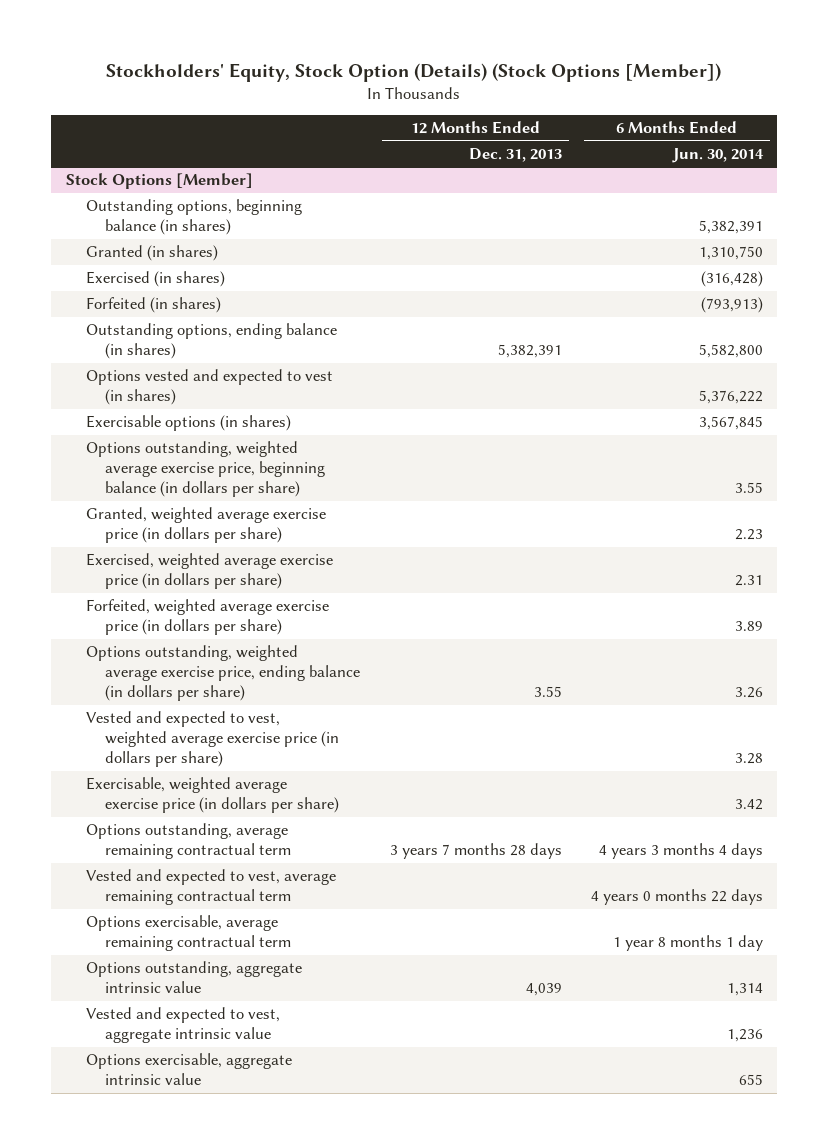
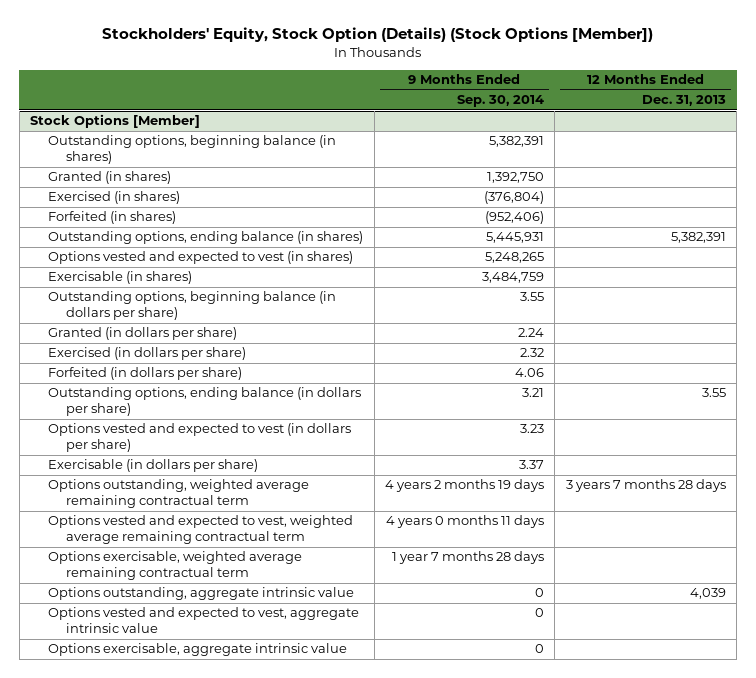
- | 12 Months Ended Dec. 31, 2013 | 6 Months Ended Jun. 30, 2014
+ | 9 Months Ended Sep. 30, 2014 | 12 Months Ended Dec. 31, 2013
@ Stock Options [Member]
- Exercisable options (in shares) | | 3,567,845
- Options outstanding, weighted average exercise price, beginning balance (in dollars per share) | | 3.55
- Granted, weighted average exercise price (in dollars per share) | | 2.23
- Exercised, weighted average exercise price (in dollars per share) | | 2.31
- Forfeited, weighted average exercise price (in dollars per share) | | 3.89
- Options outstanding, weighted average exercise price, ending balance (in dollars per share) | 3.55 | 3.26
- Vested and expected to vest, weighted average exercise price (in dollars per share) | | 3.28
- Exercisable, weighted average exercise price (in dollars per share) | | 3.42
- Options outstanding, average remaining contractual term | 3 years 7 months 28 days | 4 years 3 months 4 days
- Vested and expected to vest, average remaining contractual term | | 4 years 0 months 22 days
- Options exercisable, average remaining contractual term | | 1 year 8 months 1 day
+ Exercisable (in shares) | 3,484,759 |
+ Outstanding options, beginning balance (in dollars per share) | 3.55 |
+ Granted (in dollars per share) | 2.24 |
+ Exercised (in dollars per share) | 2.32 |
+ Forfeited (in dollars per share) | 4.06 |
+ Outstanding options, ending balance (in dollars per share) | 3.21 | 3.55
+ Options vested and expected to vest (in dollars per share) | 3.23 |
+ Exercisable (in dollars per share) | 3.37 |
+ Options outstanding, weighted average remaining contractual term | 4 years 2 months 19 days | 3 years 7 months 28 days
+ Options vested and expected to vest, weighted average remaining contractual term | 4 years 0 months 11 days |
+ Options exercisable, weighted average remaining contractual term | 1 year 7 months 28 days |
- Vested and expected to vest, aggregate intrinsic value | | 1,236
+ Options vested and expected to vest, aggregate intrinsic value | 0 |

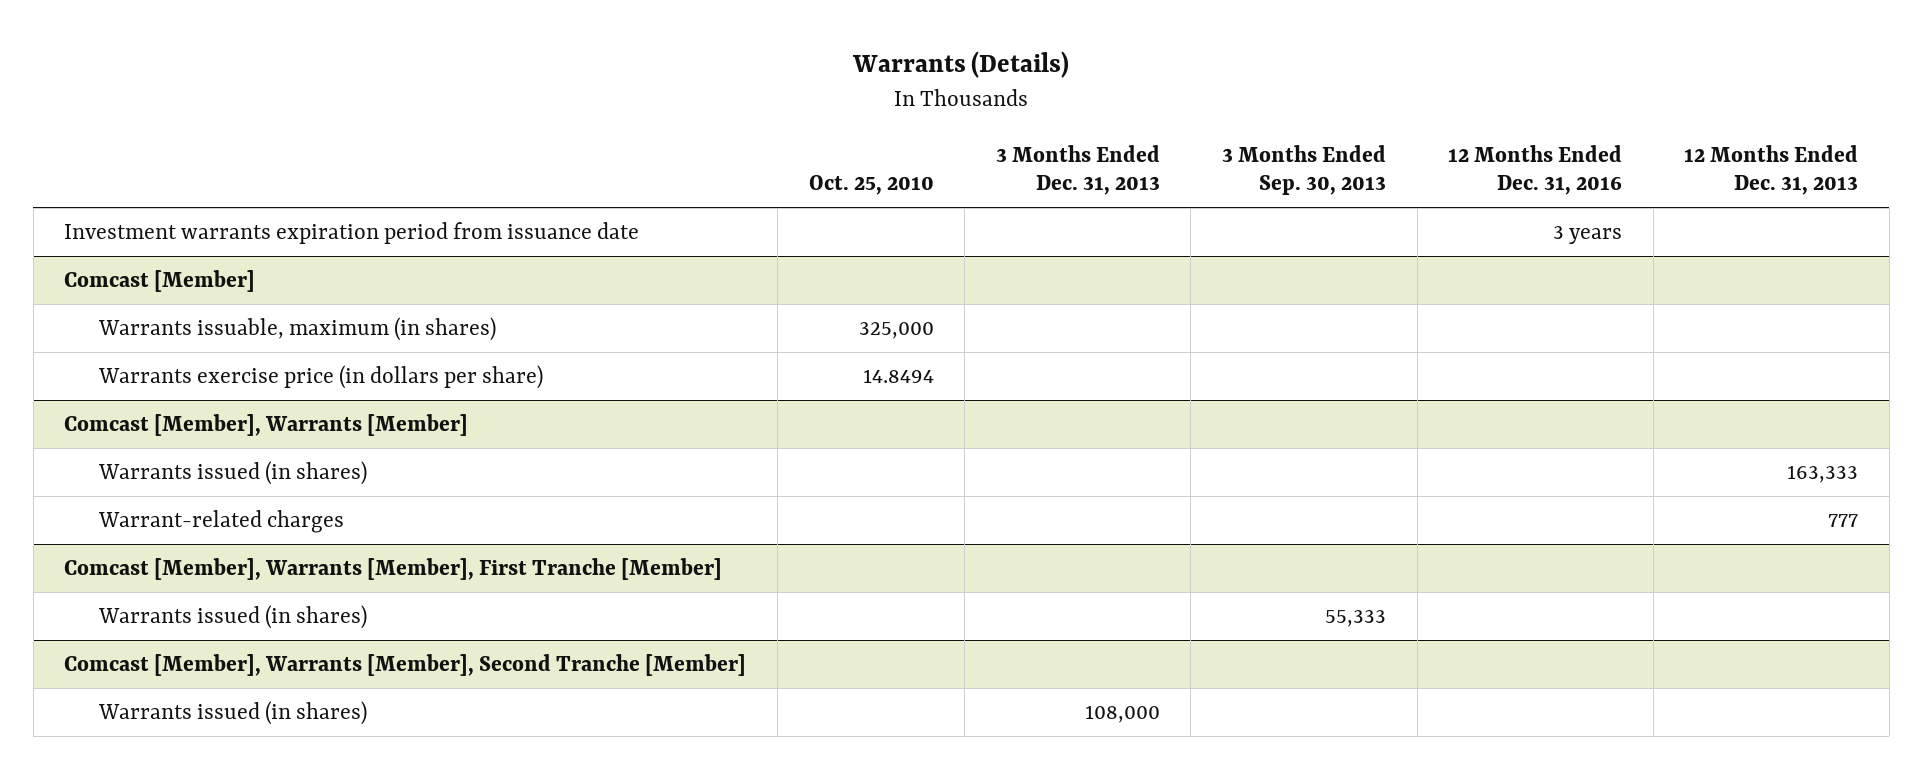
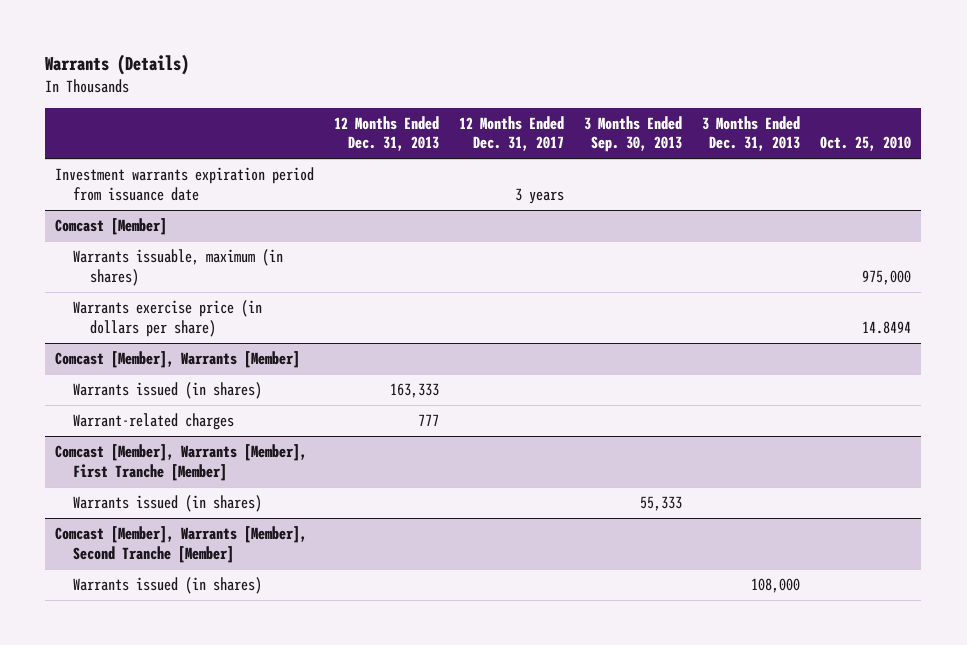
- | Oct. 25, 2010 | 3 Months Ended Dec. 31, 2013 | 3 Months Ended Sep. 30, 2013 | 12 Months Ended Dec. 31, 2016 | 12 Months Ended Dec. 31, 2013
+ | 12 Months Ended Dec. 31, 2013 | 12 Months Ended Dec. 31, 2017 | 3 Months Ended Sep. 30, 2013 | 3 Months Ended Dec. 31, 2013 | Oct. 25, 2010
@ Comcast [Member]
- Warrants issuable, maximum (in shares) | 325,000 | | | |
+ Warrants issuable, maximum (in shares) | | | | | 975,000

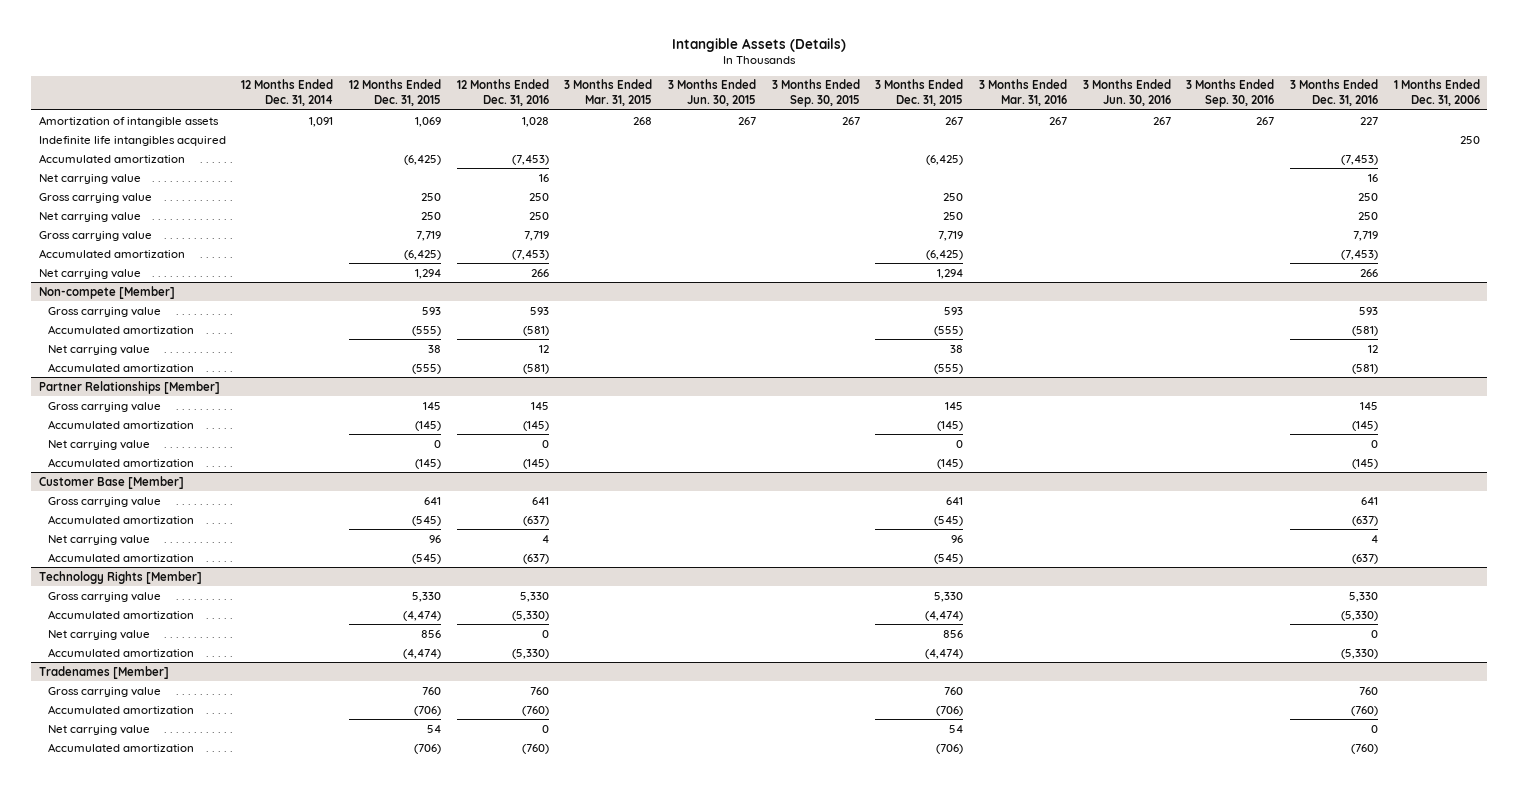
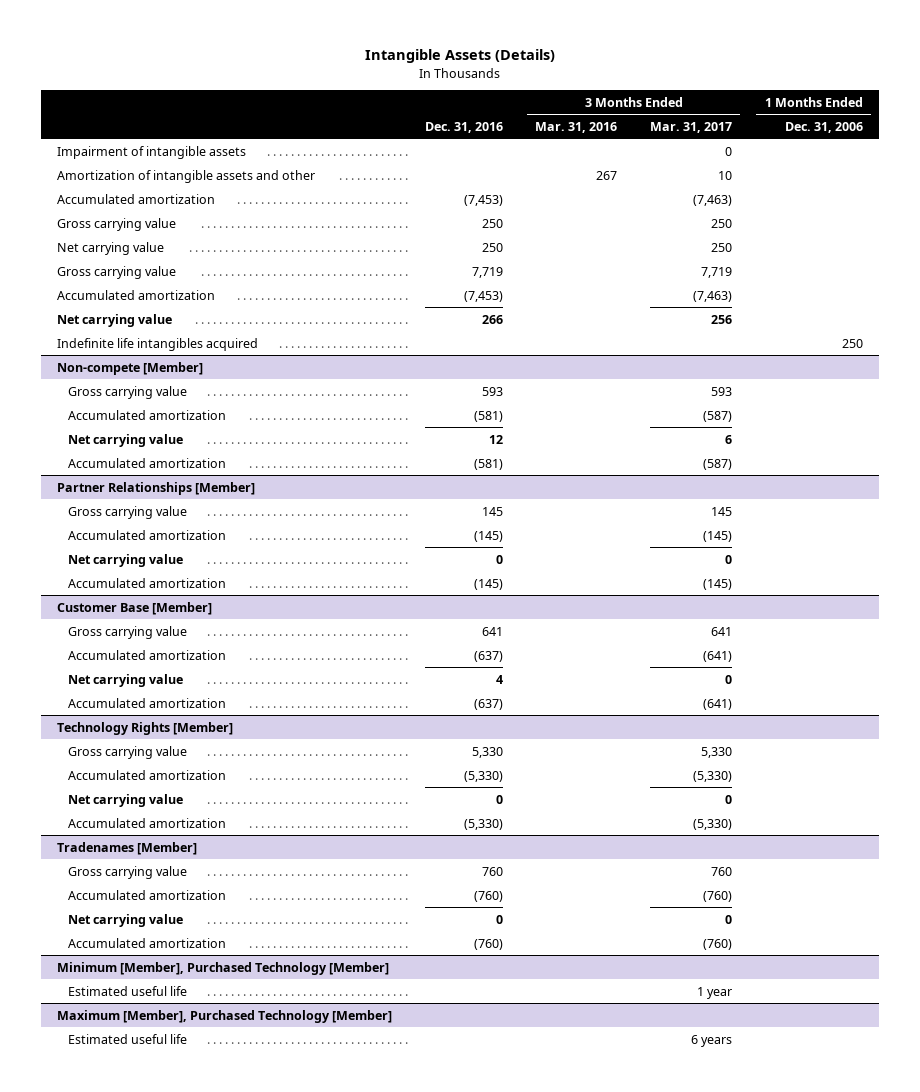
- | 12 Months Ended Dec. 31, 2014 | 12 Months Ended Dec. 31, 2015 | 12 Months Ended Dec. 31, 2016 | 3 Months Ended Mar. 31, 2015 | 3 Months Ended Jun. 30, 2015 | 3 Months Ended Sep. 30, 2015 | 3 Months Ended Dec. 31, 2015 | 3 Months Ended Mar. 31, 2016 | 3 Months Ended Jun. 30, 2016 | 3 Months Ended Sep. 30, 2016 | 3 Months Ended Dec. 31, 2016 | 1 Months Ended Dec. 31, 2006
+ | Dec. 31, 2016 | 3 Months Ended Mar. 31, 2016 | 3 Months Ended Mar. 31, 2017 | 1 Months Ended Dec. 31, 2006
- Amortization of intangible assets | 1,091 | 1,069 | 1,028 | 268 | 267 | 267 | 267 | 267 | 267 | 267 | 227 |
+ Impairment of intangible assets | | | 0 |
+ Amortization of intangible assets and other | | 267 | 10 |
- Net carrying value | | | 16 | | | | | | | | 16 |
moved down: Indefinite life intangibles acquired | | | | 250
+ Minimum [Member], Purchased Technology [Member]
+ Estimated useful life | | | 1 year |
+ Maximum [Member], Purchased Technology [Member]
+ Estimated useful life | | | 6 years |

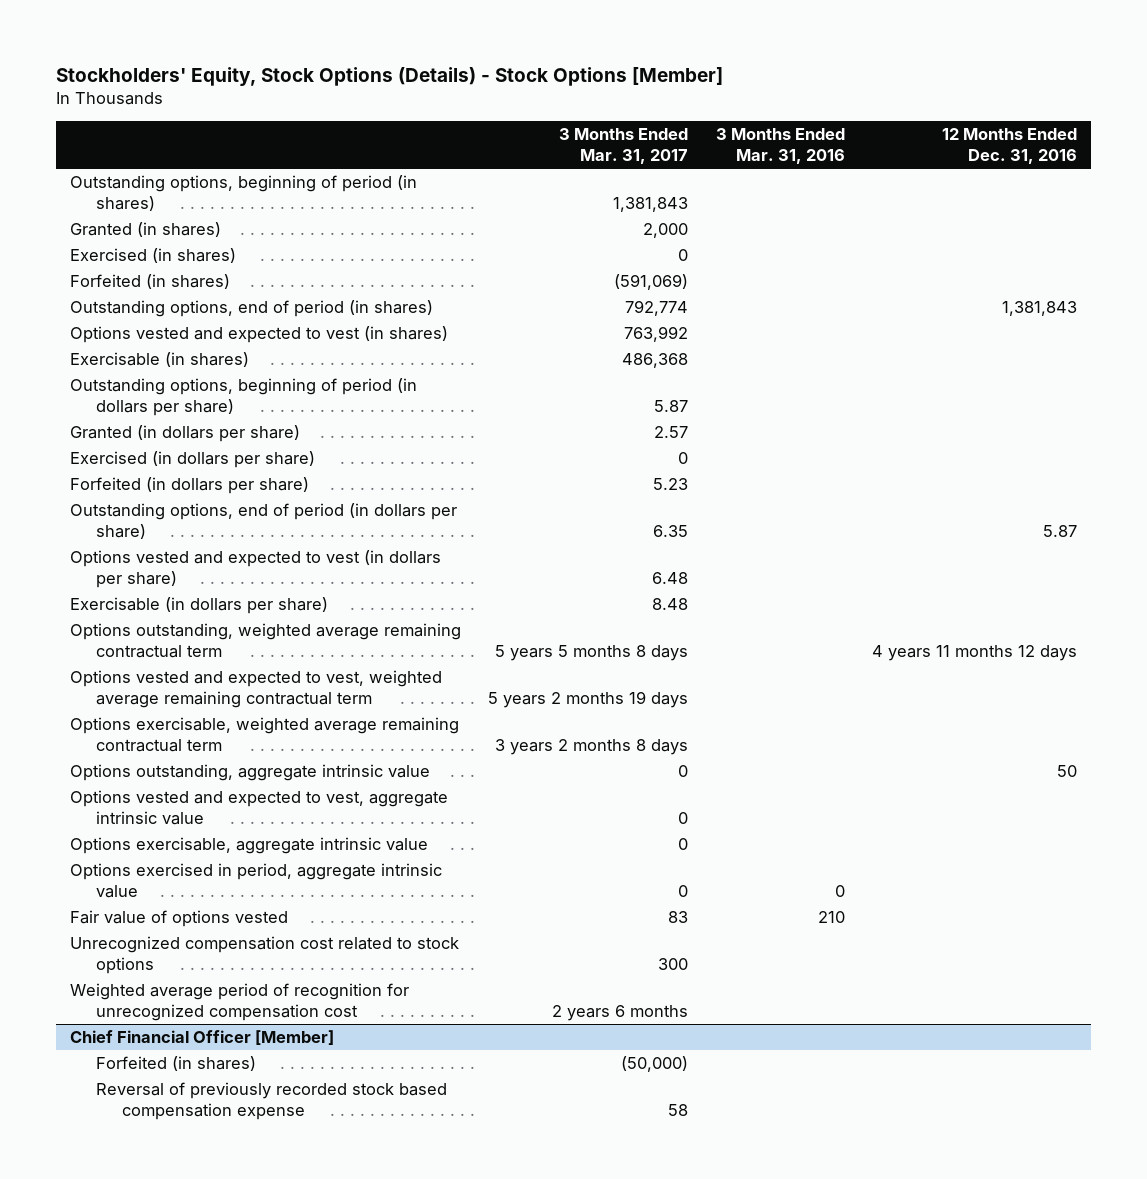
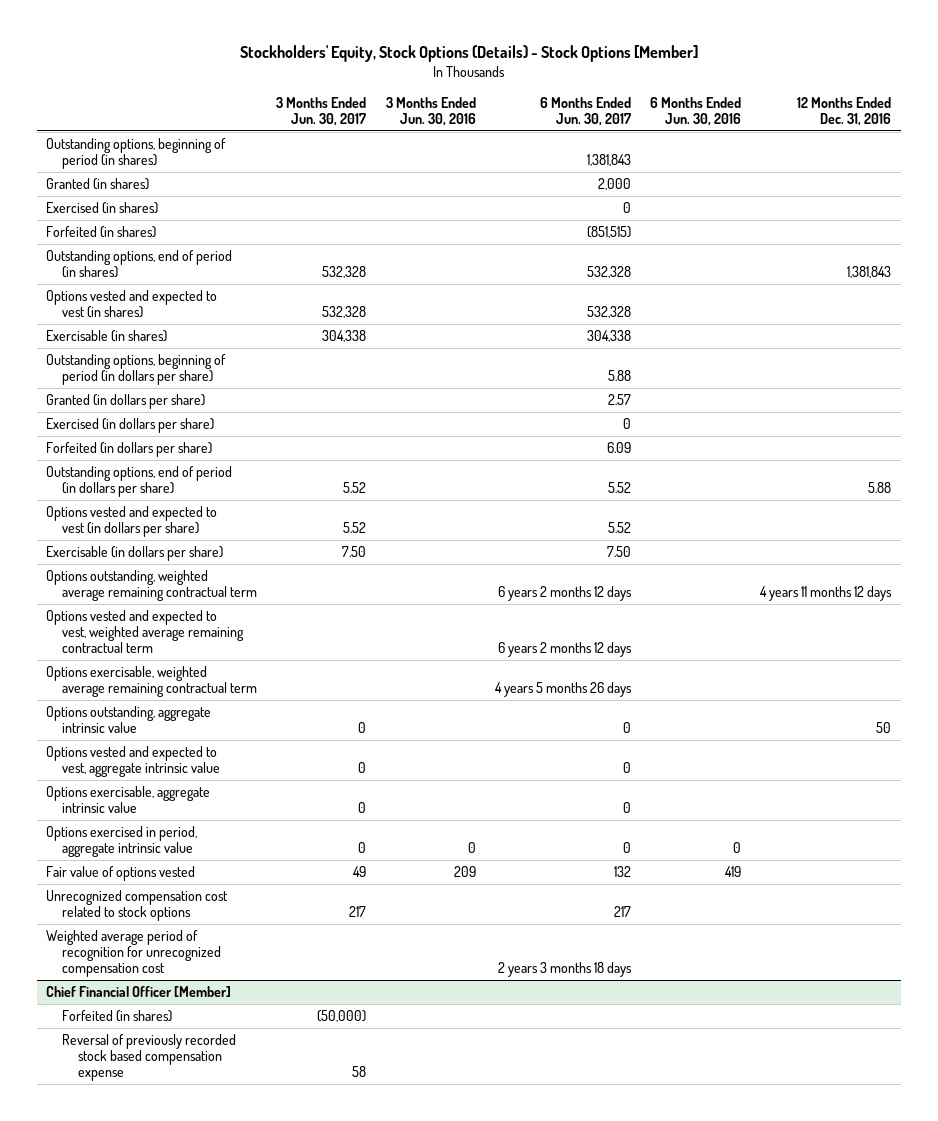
- | 3 Months Ended Mar. 31, 2017 | 3 Months Ended Mar. 31, 2016 | 12 Months Ended Dec. 31, 2016
+ | 3 Months Ended Jun. 30, 2017 | 3 Months Ended Jun. 30, 2016 | 6 Months Ended Jun. 30, 2017 | 6 Months Ended Jun. 30, 2016 | 12 Months Ended Dec. 31, 2016
- Outstanding options, end of period (in dollars per share) | 6.35 | | 5.87
+ Outstanding options, end of period (in dollars per share) | 5.52 | | 5.52 | | 5.88

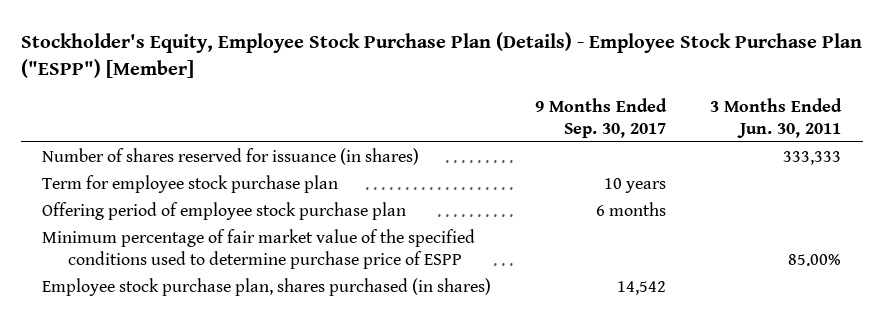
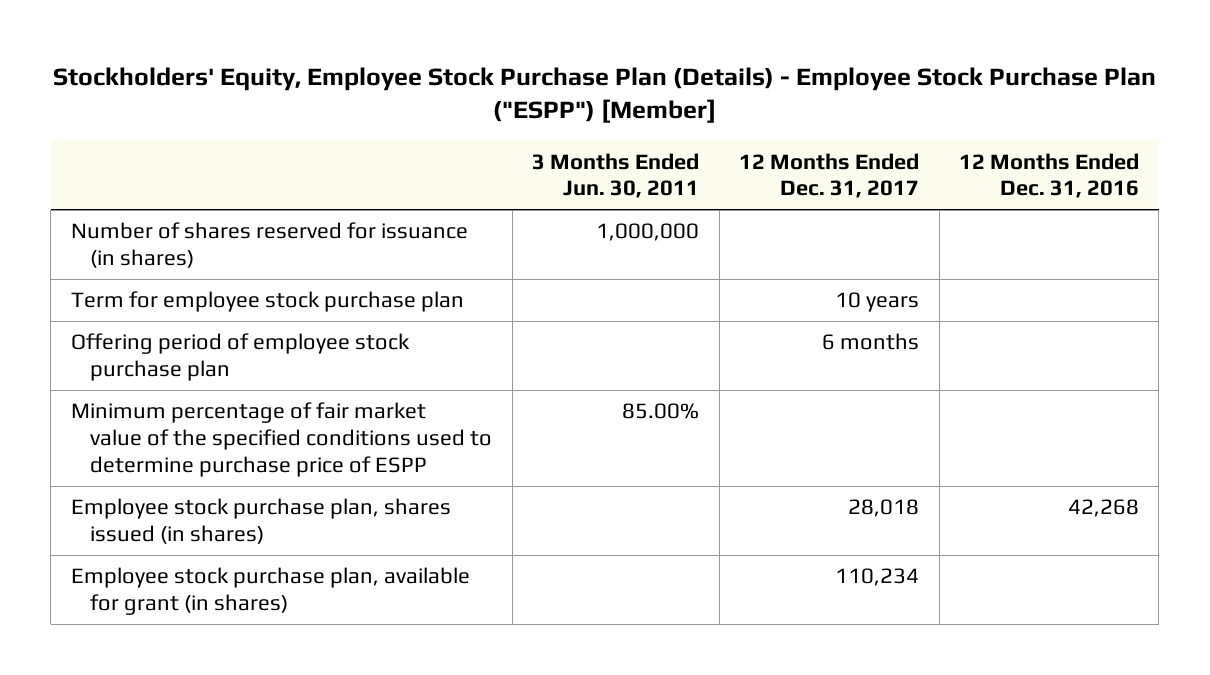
- Stockholder's Equity, Employee Stock Purchase Plan (Details) - Employee Stock Purchase Plan ("ESPP") [Member]
+ Stockholders' Equity, Employee Stock Purchase Plan (Details) - Employee Stock Purchase Plan ("ESPP") [Member]
- | 9 Months Ended Sep. 30, 2017 | 3 Months Ended Jun. 30, 2011
+ | 3 Months Ended Jun. 30, 2011 | 12 Months Ended Dec. 31, 2017 | 12 Months Ended Dec. 31, 2016
- Number of shares reserved for issuance (in shares) | | 333,333
+ Number of shares reserved for issuance (in shares) | 1,000,000 | |
- Employee stock purchase plan, shares purchased (in shares) | 14,542 |
+ Employee stock purchase plan, shares issued (in shares) | | 28,018 | 42,268
+ Employee stock purchase plan, available for grant (in shares) | | 110,234 |

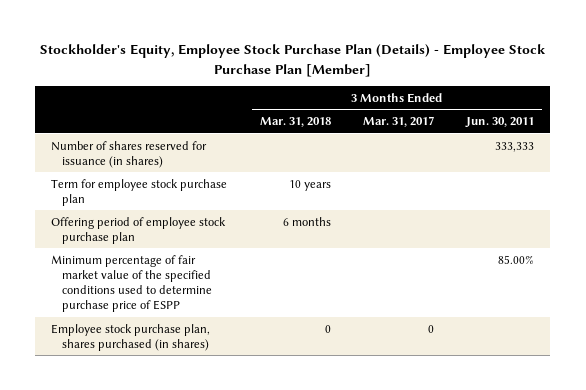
- Stockholders' Equity, Employee Stock Purchase Plan (Details) - Employee Stock Purchase Plan ("ESPP") [Member]
+ Stockholder's Equity, Employee Stock Purchase Plan (Details) - Employee Stock Purchase Plan [Member]
- | 3 Months Ended Jun. 30, 2011 | 12 Months Ended Dec. 31, 2017 | 12 Months Ended Dec. 31, 2016
+ | 3 Months Ended Mar. 31, 2018 | 3 Months Ended Mar. 31, 2017 | 3 Months Ended Jun. 30, 2011
- Number of shares reserved for issuance (in shares) | 1,000,000 | |
+ Number of shares reserved for issuance (in shares) | | | 333,333
- Employee stock purchase plan, shares issued (in shares) | | 28,018 | 42,268
- Employee stock purchase plan, available for grant (in shares) | | 110,234 |
+ Employee stock purchase plan, shares purchased (in shares) | 0 | 0 |

